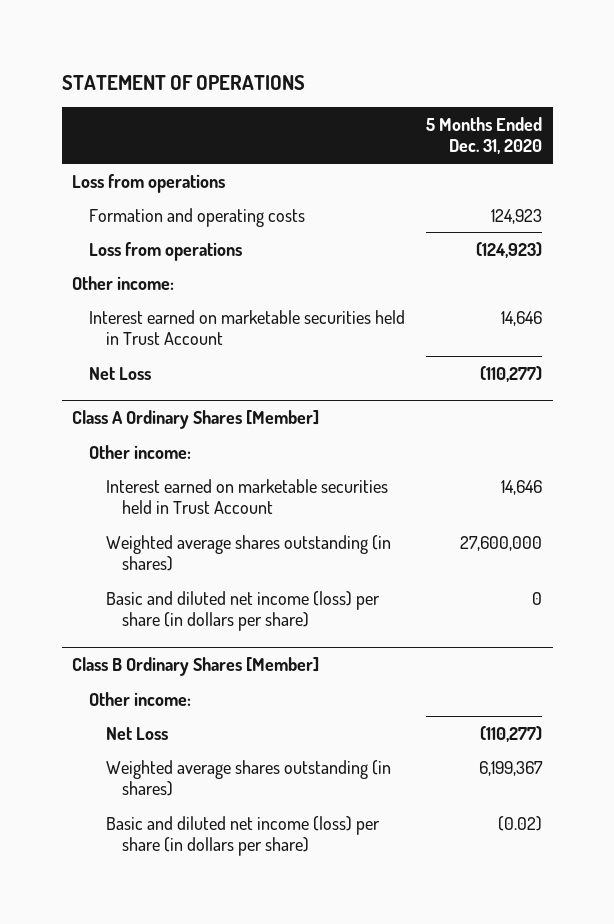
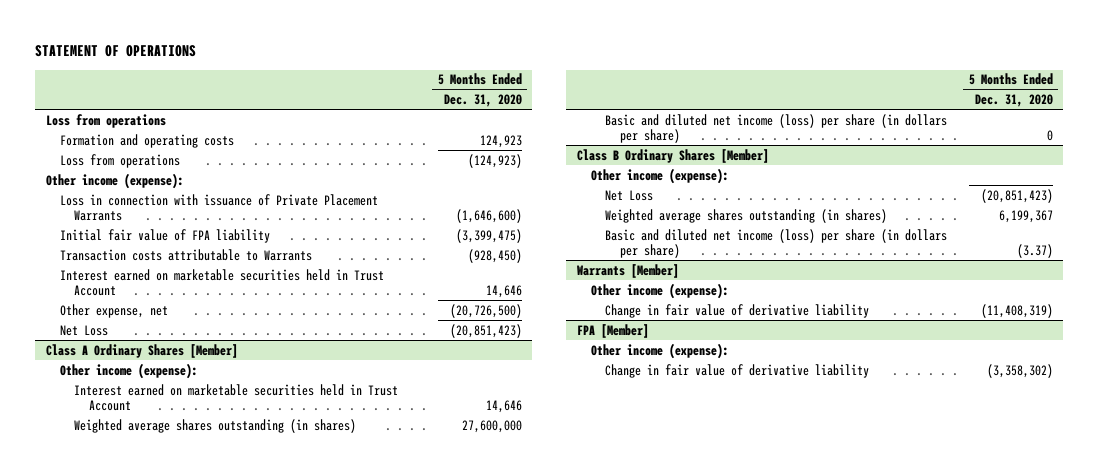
- Other income:
+ Other income (expense):
+ Loss in connection with issuance of Private Placement Warrants | (1,646,600)
+ Initial fair value of FPA liability | (3,399,475)
+ Transaction costs attributable to Warrants | (928,450)
- Net Loss | (110,277)
+ Other expense, net | (20,726,500)
+ Net Loss | (20,851,423)
@ Class A Ordinary Shares [Member]
- Other income:
+ Other income (expense):
@ Class B Ordinary Shares [Member]
- Other income:
- Net Loss | (110,277)
+ Other income (expense):
+ Net Loss | (20,851,423)
- Basic and diluted net income (loss) per share (in dollars per share) | (0.02)
+ Basic and diluted net income (loss) per share (in dollars per share) | (3.37)
+ Warrants [Member]
+ Other income (expense):
+ Change in fair value of derivative liability | (11,408,319)
+ FPA [Member]
+ Other income (expense):
+ Change in fair value of derivative liability | (3,358,302)

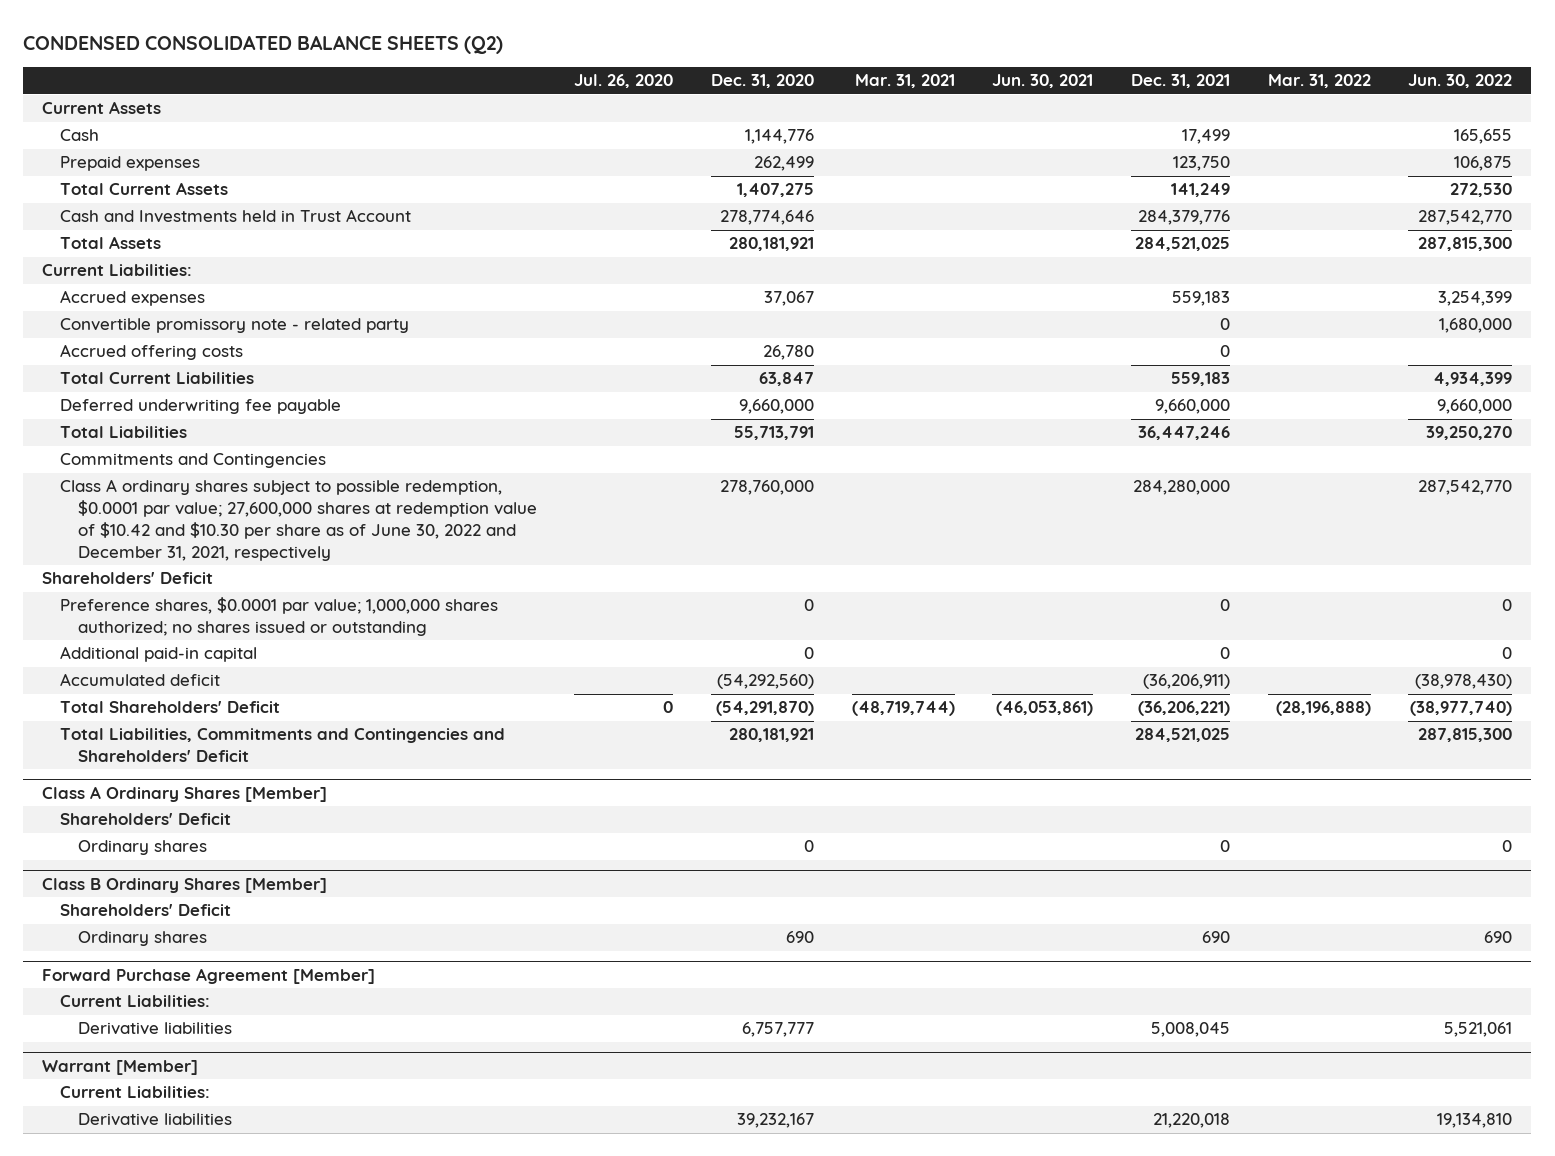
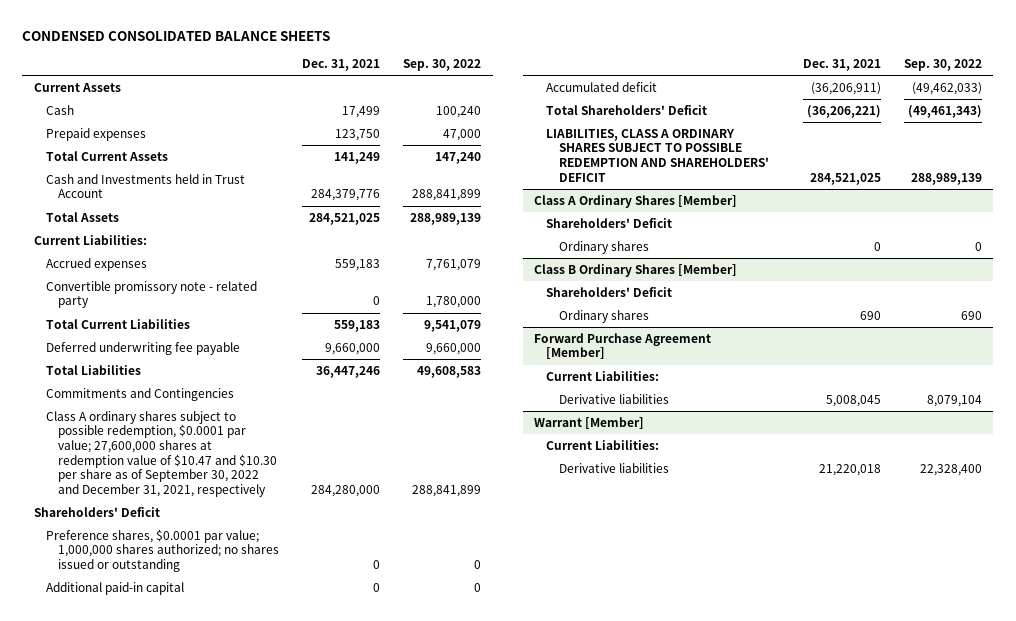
- CONDENSED CONSOLIDATED BALANCE SHEETS (Q2)
+ CONDENSED CONSOLIDATED BALANCE SHEETS
- | Jul. 26, 2020 | Dec. 31, 2020 | Mar. 31, 2021 | Jun. 30, 2021 | Dec. 31, 2021 | Mar. 31, 2022 | Jun. 30, 2022
+ | Dec. 31, 2021 | Sep. 30, 2022
- Accrued offering costs | | 26,780 | | | 0 | |
- Class A ordinary shares subject to possible redemption, $0.0001 par value; 27,600,000 shares at redemption value of $10.42 and $10.30 per share as of June 30, 2022 and December 31, 2021, respectively | | 278,760,000 | | | 284,280,000 | | 287,542,770
+ Class A ordinary shares subject to possible redemption, $0.0001 par value; 27,600,000 shares at redemption value of $10.47 and $10.30 per share as of September 30, 2022 and December 31, 2021, respectively | 284,280,000 | 288,841,899
- Total Liabilities, Commitments and Contingencies and Shareholders' Deficit | | 280,181,921 | | | 284,521,025 | | 287,815,300
+ LIABILITIES, CLASS A ORDINARY SHARES SUBJECT TO POSSIBLE REDEMPTION AND SHAREHOLDERS' DEFICIT | 284,521,025 | 288,989,139

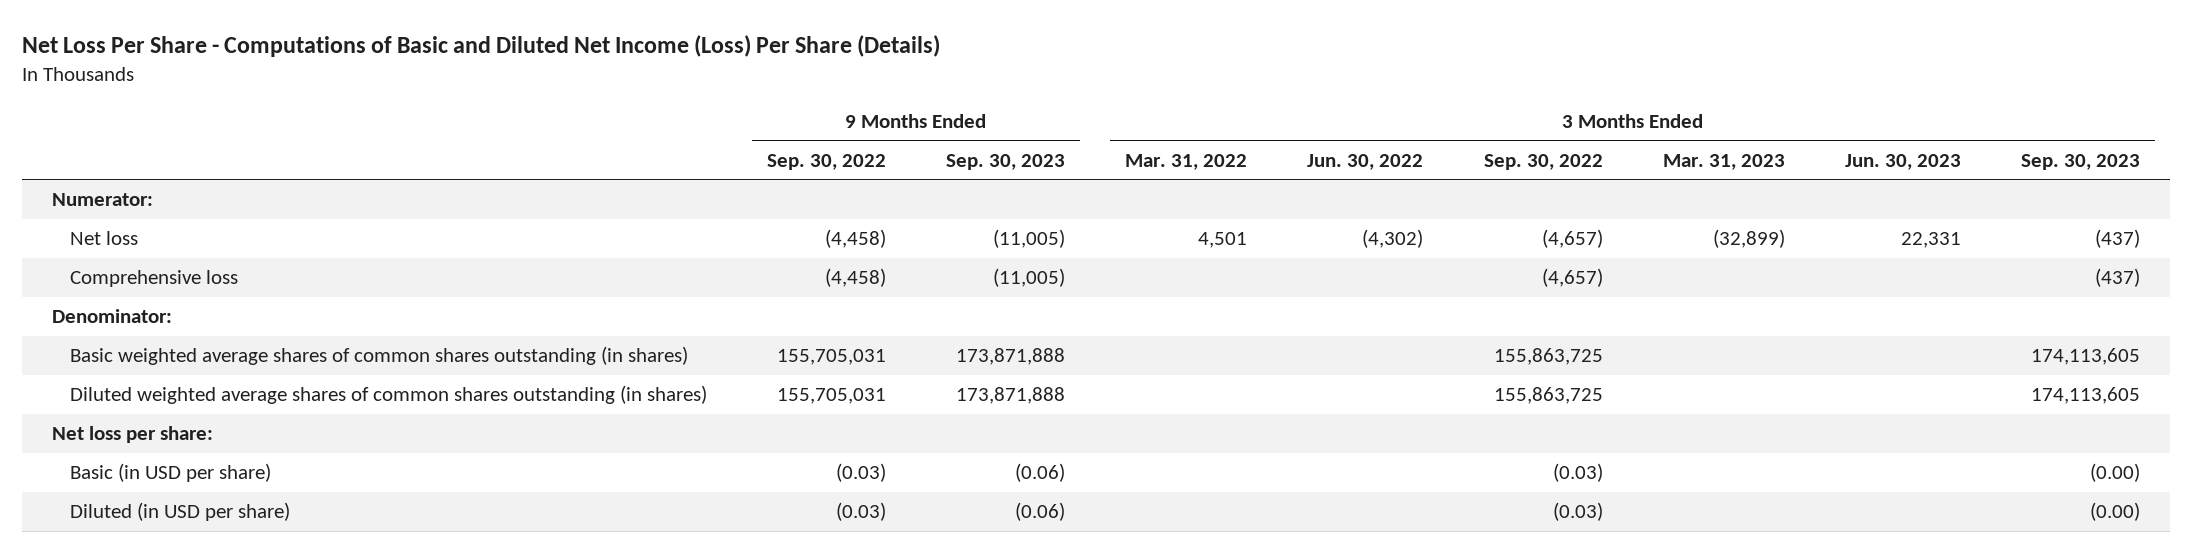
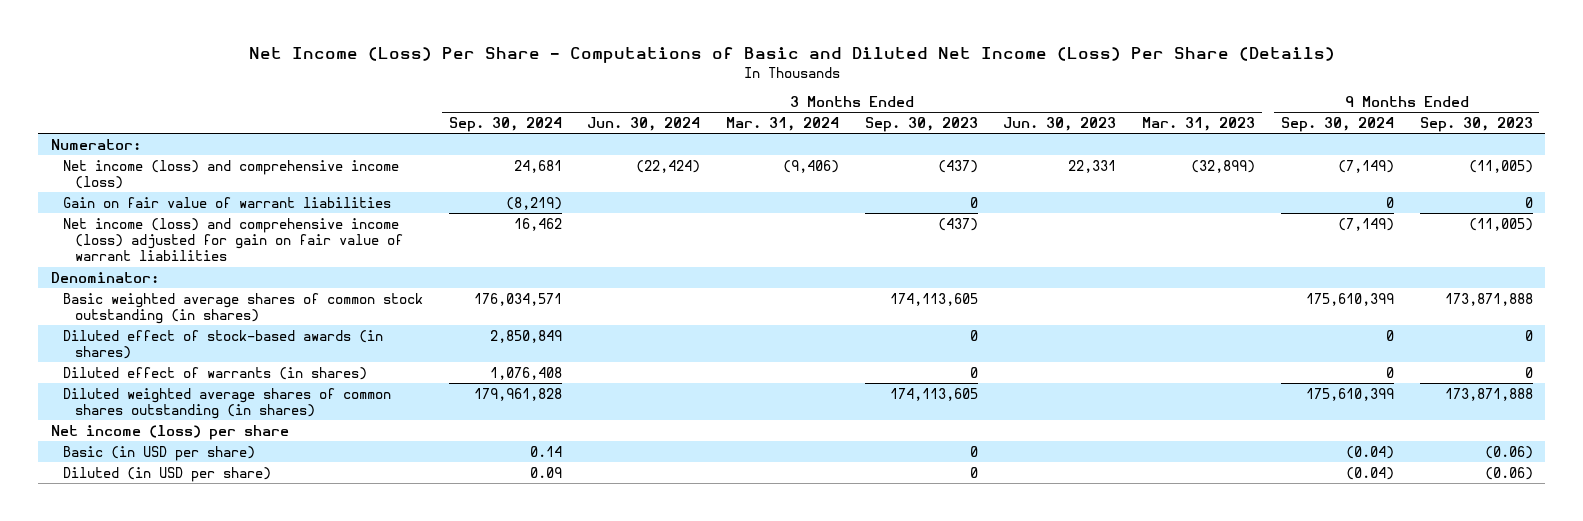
- Net Loss Per Share - Computations of Basic and Diluted Net Income (Loss) Per Share (Details)
+ Net Income (Loss) Per Share - Computations of Basic and Diluted Net Income (Loss) Per Share (Details)
- | 9 Months Ended Sep. 30, 2022 | 9 Months Ended Sep. 30, 2023 | 3 Months Ended Mar. 31, 2022 | 3 Months Ended Jun. 30, 2022 | 3 Months Ended Sep. 30, 2022 | 3 Months Ended Mar. 31, 2023 | 3 Months Ended Jun. 30, 2023 | 3 Months Ended Sep. 30, 2023
+ | 3 Months Ended Sep. 30, 2024 | 3 Months Ended Jun. 30, 2024 | 3 Months Ended Mar. 31, 2024 | 3 Months Ended Sep. 30, 2023 | 3 Months Ended Jun. 30, 2023 | 3 Months Ended Mar. 31, 2023 | 9 Months Ended Sep. 30, 2024 | 9 Months Ended Sep. 30, 2023
- Net loss | (4,458) | (11,005) | 4,501 | (4,302) | (4,657) | (32,899) | 22,331 | (437)
- Comprehensive loss | (4,458) | (11,005) | | | (4,657) | | | (437)
+ Net income (loss) and comprehensive income (loss) | 24,681 | (22,424) | (9,406) | (437) | 22,331 | (32,899) | (7,149) | (11,005)
+ Gain on fair value of warrant liabilities | (8,219) | | | 0 | | | 0 | 0
+ Net income (loss) and comprehensive income (loss) adjusted for gain on fair value of warrant liabilities | 16,462 | | | (437) | | | (7,149) | (11,005)
- Basic weighted average shares of common shares outstanding (in shares) | 155,705,031 | 173,871,888 | | | 155,863,725 | | | 174,113,605
+ Basic weighted average shares of common stock outstanding (in shares) | 176,034,571 | | | 174,113,605 | | | 175,610,399 | 173,871,888
+ Diluted effect of stock-based awards (in shares) | 2,850,849 | | | 0 | | | 0 | 0
+ Diluted effect of warrants (in shares) | 1,076,408 | | | 0 | | | 0 | 0
- Net loss per share:
- Basic (in USD per share) | (0.03) | (0.06) | | | (0.03) | | | (0.00)
- Diluted (in USD per share) | (0.03) | (0.06) | | | (0.03) | | | (0.00)
+ Net income (loss) per share
+ Basic (in USD per share) | 0.14 | | | 0 | | | (0.04) | (0.06)
+ Diluted (in USD per share) | 0.09 | | | 0 | | | (0.04) | (0.06)

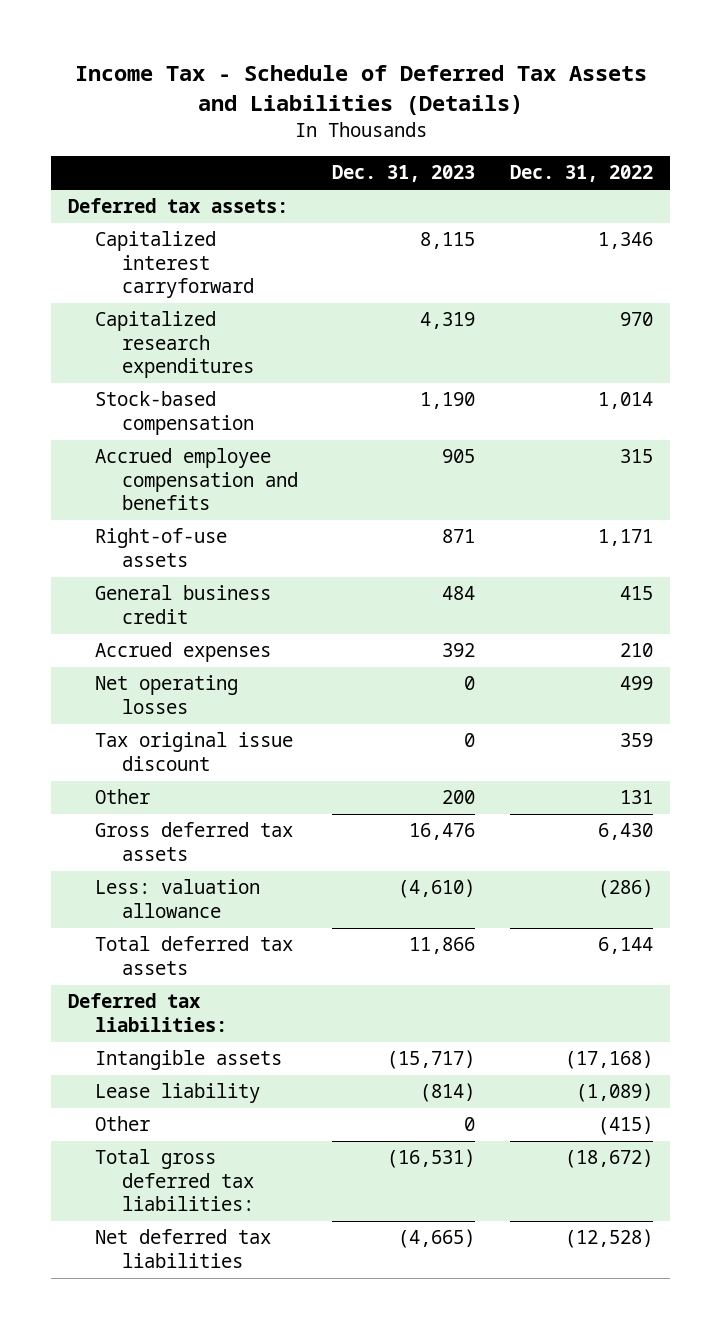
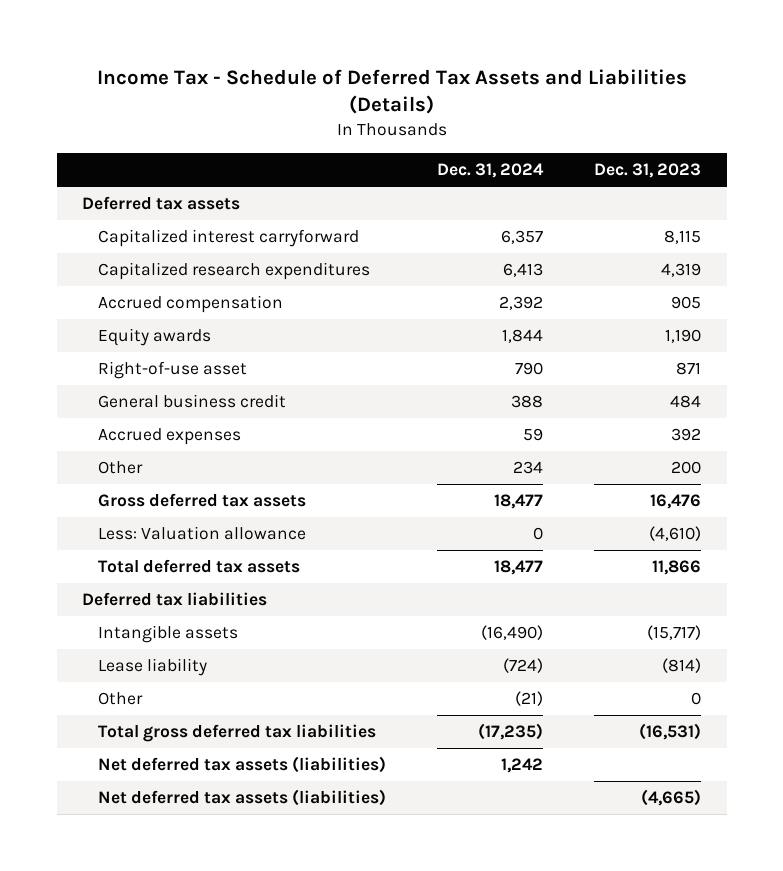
- | Dec. 31, 2023 | Dec. 31, 2022
+ | Dec. 31, 2024 | Dec. 31, 2023
- Deferred tax assets:
+ Deferred tax assets
- Stock-based compensation | 1,190 | 1,014
- Accrued employee compensation and benefits | 905 | 315
- Right-of-use assets | 871 | 1,171
+ Accrued compensation | 2,392 | 905
+ Equity awards | 1,844 | 1,190
+ Right-of-use asset | 790 | 871
- Net operating losses | 0 | 499
- Tax original issue discount | 0 | 359
- Less: valuation allowance | (4,610) | (286)
+ Less: Valuation allowance | 0 | (4,610)
- Deferred tax liabilities:
+ Deferred tax liabilities
- Total gross deferred tax liabilities: | (16,531) | (18,672)
- Net deferred tax liabilities | (4,665) | (12,528)
+ Total gross deferred tax liabilities | (17,235) | (16,531)
+ Net deferred tax assets (liabilities) | 1,242 |
+ Net deferred tax assets (liabilities) | | (4,665)

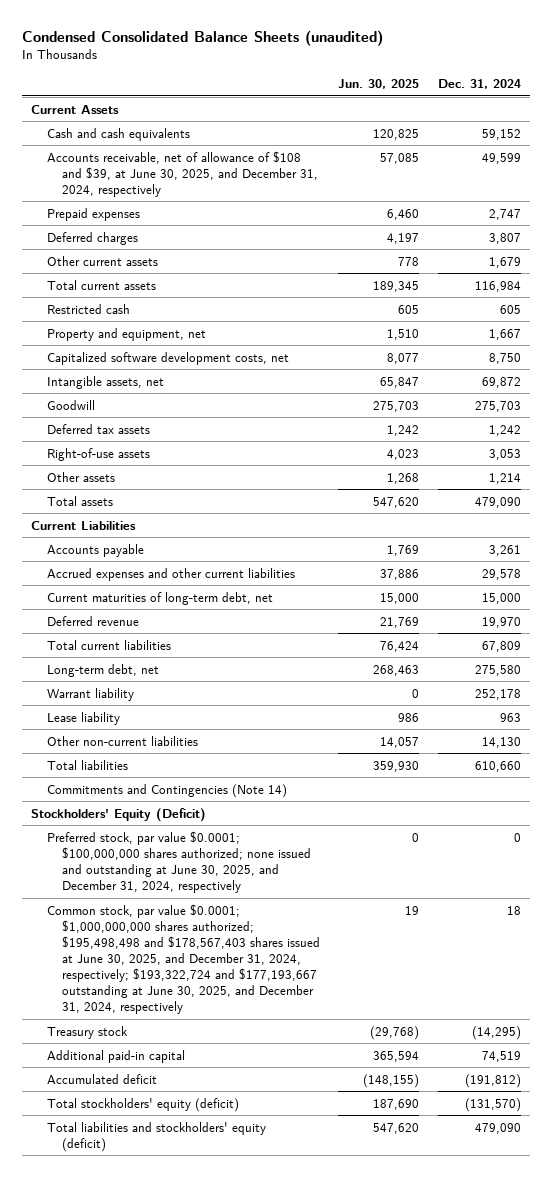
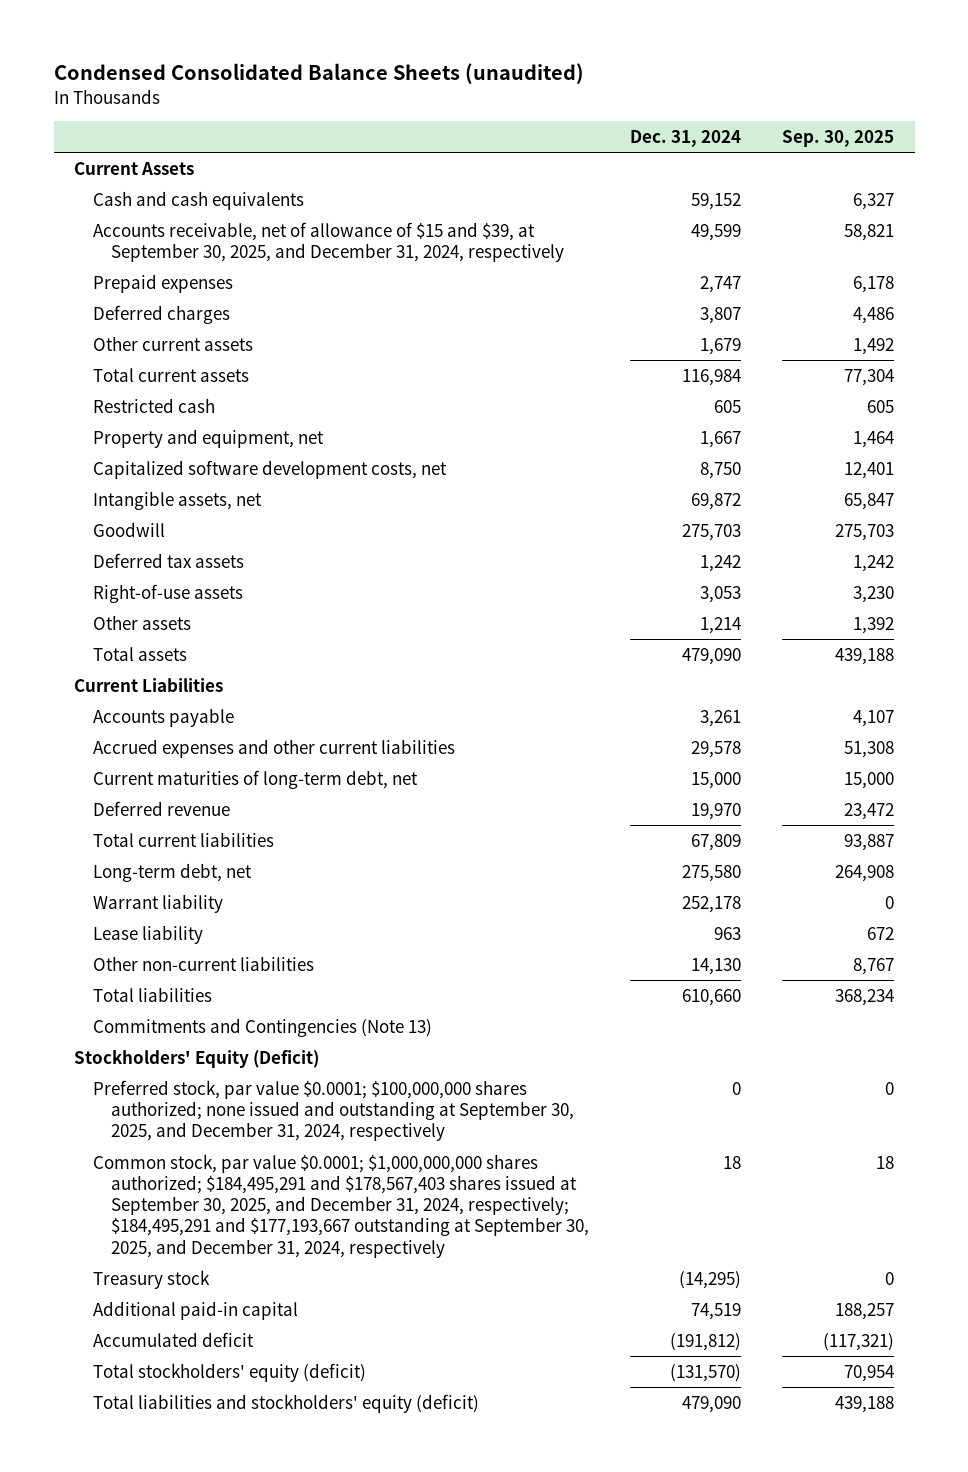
- | Jun. 30, 2025 | Dec. 31, 2024
+ | Dec. 31, 2024 | Sep. 30, 2025
- Accounts receivable, net of allowance of $108 and $39, at June 30, 2025, and December 31, 2024, respectively | 57,085 | 49,599
+ Accounts receivable, net of allowance of $15 and $39, at September 30, 2025, and December 31, 2024, respectively | 49,599 | 58,821
- Commitments and Contingencies (Note 14)
+ Commitments and Contingencies (Note 13)
- Preferred stock, par value $0.0001; $100,000,000 shares authorized; none issued and outstanding at June 30, 2025, and December 31, 2024, respectively | 0 | 0
- Common stock, par value $0.0001; $1,000,000,000 shares authorized; $195,498,498 and $178,567,403 shares issued at June 30, 2025, and December 31, 2024, respectively; $193,322,724 and $177,193,667 outstanding at June 30, 2025, and December 31, 2024, respectively | 19 | 18
+ Preferred stock, par value $0.0001; $100,000,000 shares authorized; none issued and outstanding at September 30, 2025, and December 31, 2024, respectively | 0 | 0
+ Common stock, par value $0.0001; $1,000,000,000 shares authorized; $184,495,291 and $178,567,403 shares issued at September 30, 2025, and December 31, 2024, respectively; $184,495,291 and $177,193,667 outstanding at September 30, 2025, and December 31, 2024, respectively | 18 | 18

